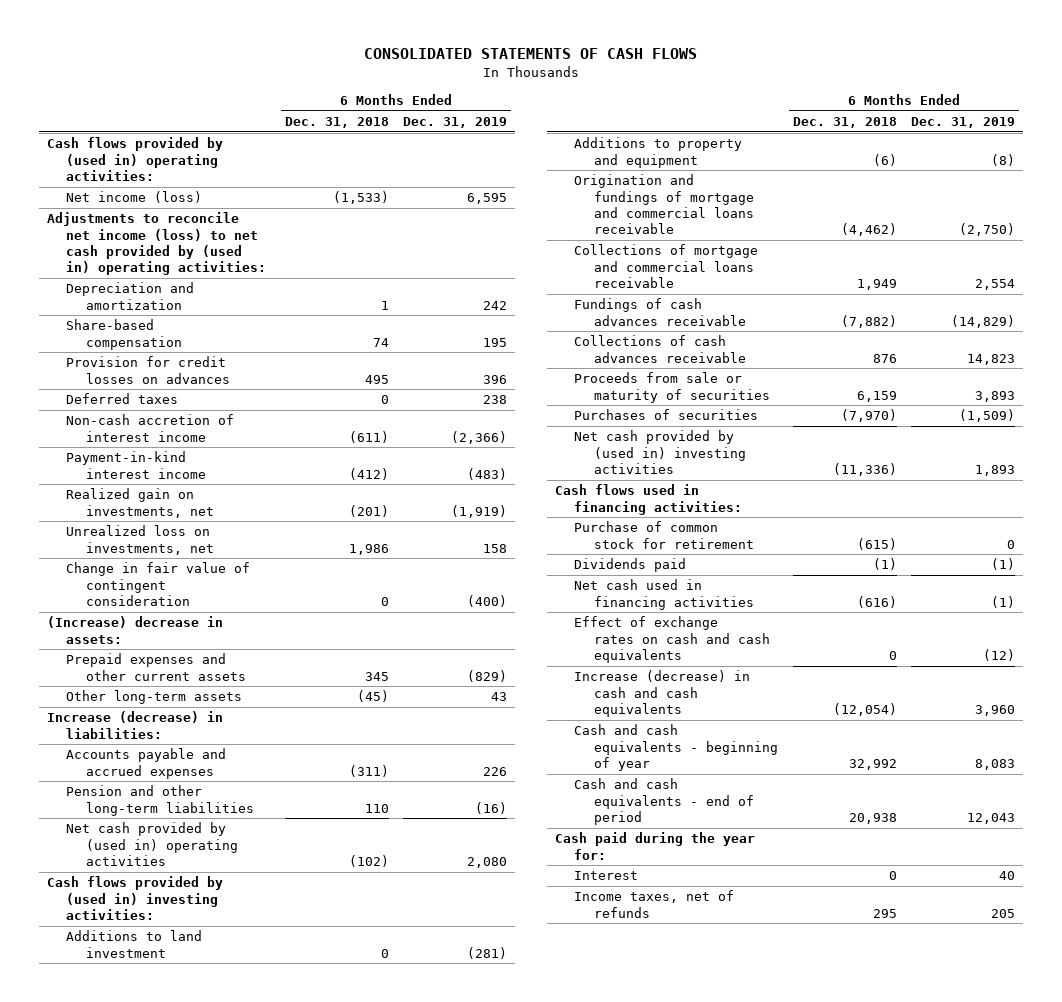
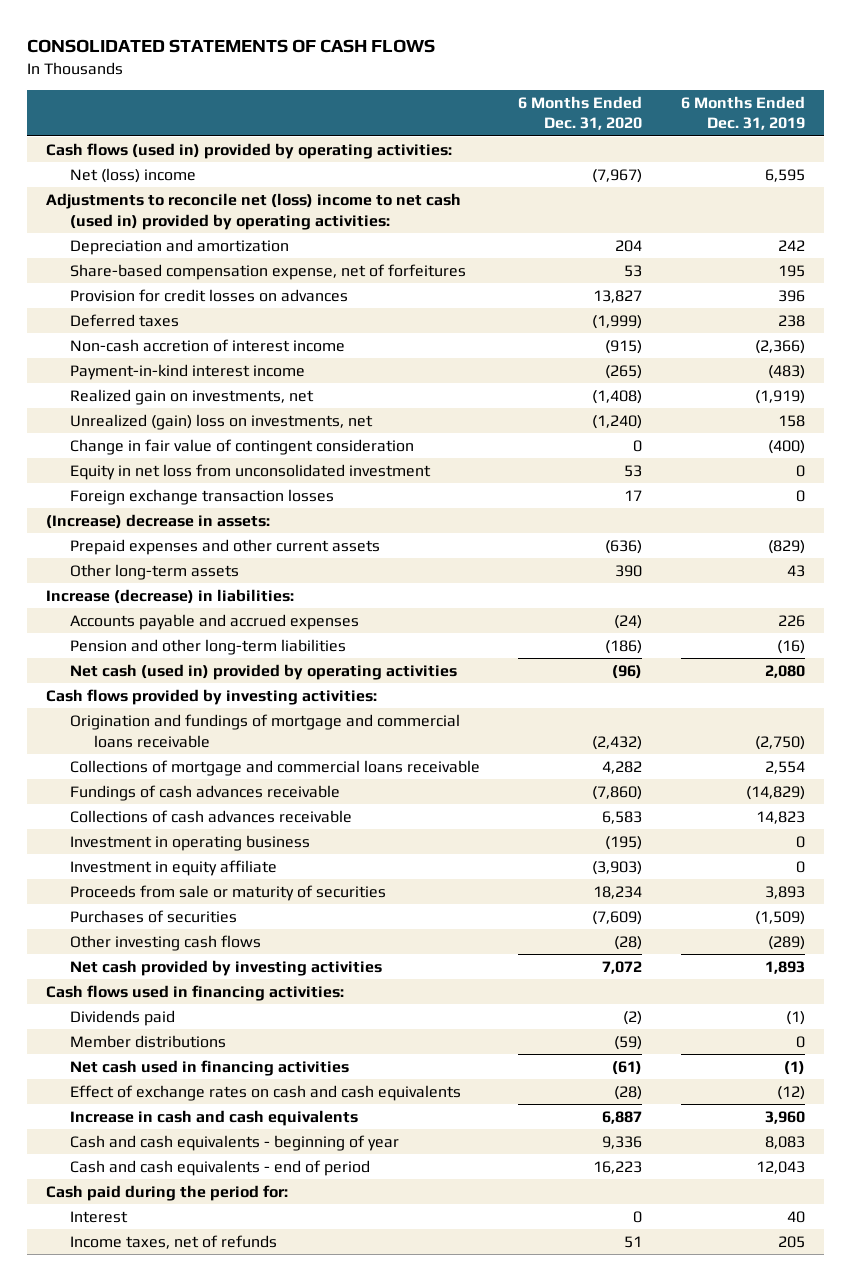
- | 6 Months Ended Dec. 31, 2018 | 6 Months Ended Dec. 31, 2019
+ | 6 Months Ended Dec. 31, 2020 | 6 Months Ended Dec. 31, 2019
- Cash flows provided by (used in) operating activities:
- Net income (loss) | (1,533) | 6,595
- Adjustments to reconcile net income (loss) to net cash provided by (used in) operating activities:
+ Cash flows (used in) provided by operating activities:
+ Net (loss) income | (7,967) | 6,595
+ Adjustments to reconcile net (loss) income to net cash (used in) provided by operating activities:
- Share-based compensation | 74 | 195
+ Share-based compensation expense, net of forfeitures | 53 | 195
- Unrealized loss on investments, net | 1,986 | 158
+ Unrealized (gain) loss on investments, net | (1,240) | 158
+ Equity in net loss from unconsolidated investment | 53 | 0
+ Foreign exchange transaction losses | 17 | 0
- Net cash provided by (used in) operating activities | (102) | 2,080
- Cash flows provided by (used in) investing activities:
- Additions to land investment | 0 | (281)
- Additions to property and equipment | (6) | (8)
+ Net cash (used in) provided by operating activities | (96) | 2,080
+ Cash flows provided by investing activities:
+ Investment in operating business | (195) | 0
+ Investment in equity affiliate | (3,903) | 0
- Net cash provided by (used in) investing activities | (11,336) | 1,893
+ Other investing cash flows | (28) | (289)
+ Net cash provided by investing activities | 7,072 | 1,893
- Purchase of common stock for retirement | (615) | 0
+ Member distributions | (59) | 0
- Increase (decrease) in cash and cash equivalents | (12,054) | 3,960
+ Increase in cash and cash equivalents | 6,887 | 3,960
- Cash paid during the year for:
+ Cash paid during the period for:

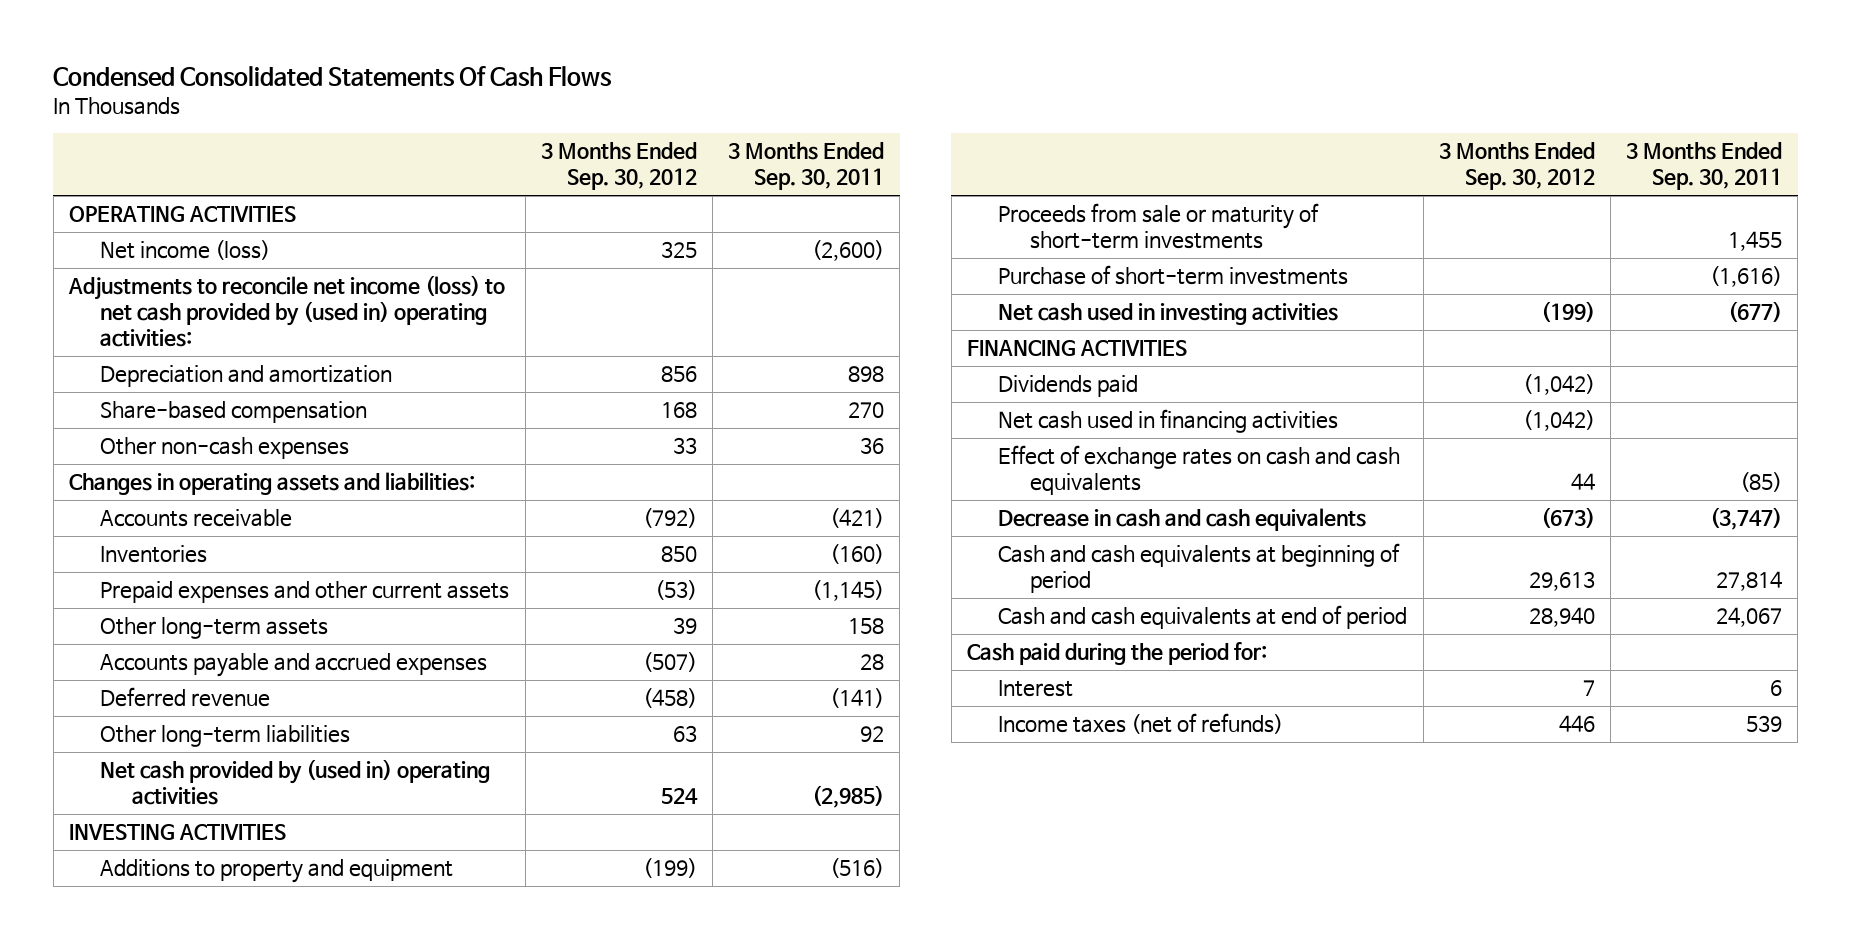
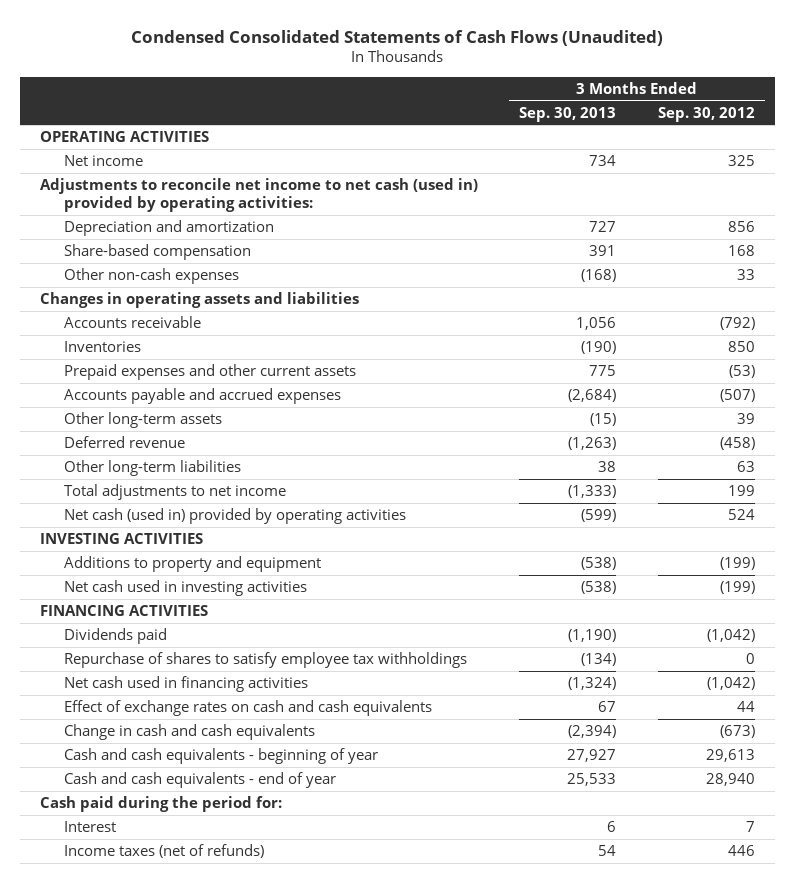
- Condensed Consolidated Statements Of Cash Flows
+ Condensed Consolidated Statements of Cash Flows (Unaudited)
- | 3 Months Ended Sep. 30, 2012 | 3 Months Ended Sep. 30, 2011
+ | 3 Months Ended Sep. 30, 2013 | 3 Months Ended Sep. 30, 2012
- Net income (loss) | 325 | (2,600)
- Adjustments to reconcile net income (loss) to net cash provided by (used in) operating activities:
+ Net income | 734 | 325
+ Adjustments to reconcile net income to net cash (used in) provided by operating activities:
- Changes in operating assets and liabilities:
+ Changes in operating assets and liabilities
moved down: Other long-term assets | (15) | 39
- Net cash provided by (used in) operating activities | 524 | (2,985)
+ Total adjustments to net income | (1,333) | 199
+ Net cash (used in) provided by operating activities | (599) | 524
- Proceeds from sale or maturity of short-term investments | | 1,455
- Purchase of short-term investments | | (1,616)
+ Repurchase of shares to satisfy employee tax withholdings | (134) | 0
- Decrease in cash and cash equivalents | (673) | (3,747)
- Cash and cash equivalents at beginning of period | 29,613 | 27,814
- Cash and cash equivalents at end of period | 28,940 | 24,067
+ Change in cash and cash equivalents | (2,394) | (673)
+ Cash and cash equivalents - beginning of year | 27,927 | 29,613
+ Cash and cash equivalents - end of year | 25,533 | 28,940

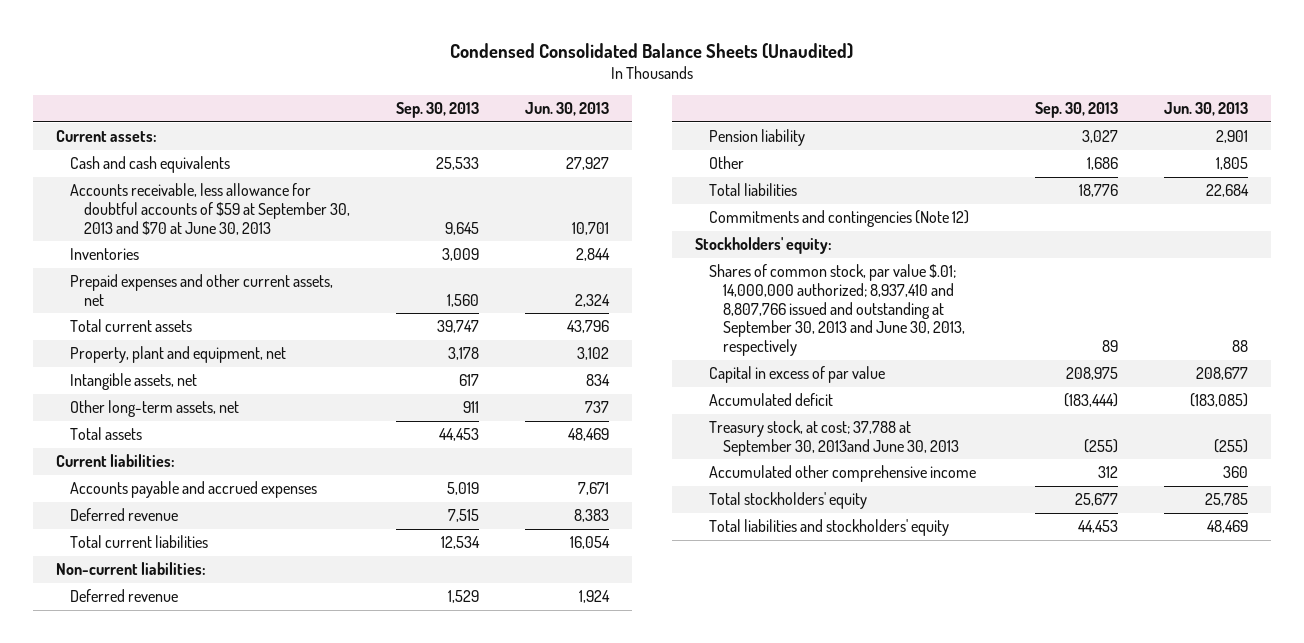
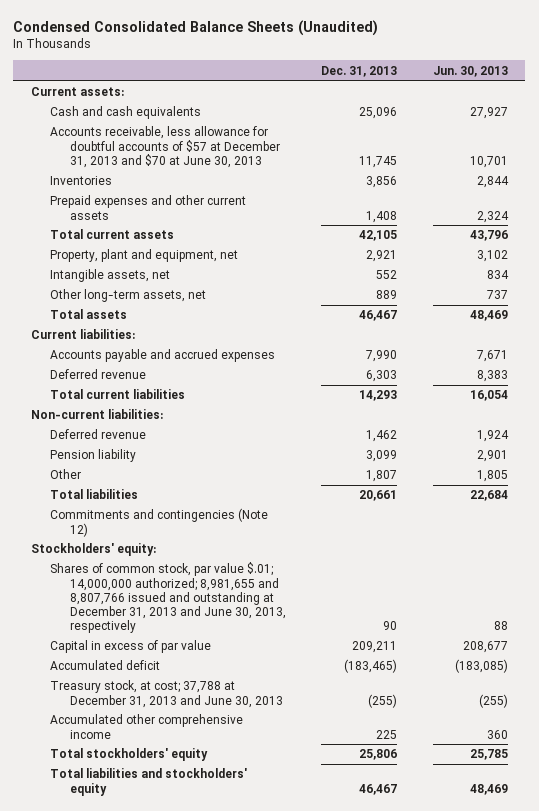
- | Sep. 30, 2013 | Jun. 30, 2013
+ | Dec. 31, 2013 | Jun. 30, 2013
- Accounts receivable, less allowance for doubtful accounts of $59 at September 30, 2013 and $70 at June 30, 2013 | 9,645 | 10,701
+ Accounts receivable, less allowance for doubtful accounts of $57 at December 31, 2013 and $70 at June 30, 2013 | 11,745 | 10,701
- Prepaid expenses and other current assets, net | 1,560 | 2,324
+ Prepaid expenses and other current assets | 1,408 | 2,324
- Shares of common stock, par value $.01; 14,000,000 authorized; 8,937,410 and 8,807,766 issued and outstanding at September 30, 2013 and June 30, 2013, respectively | 89 | 88
+ Shares of common stock, par value $.01; 14,000,000 authorized; 8,981,655 and 8,807,766 issued and outstanding at December 31, 2013 and June 30, 2013, respectively | 90 | 88
- Treasury stock, at cost; 37,788 at September 30, 2013and June 30, 2013 | (255) | (255)
+ Treasury stock, at cost; 37,788 at December 31, 2013 and June 30, 2013 | (255) | (255)

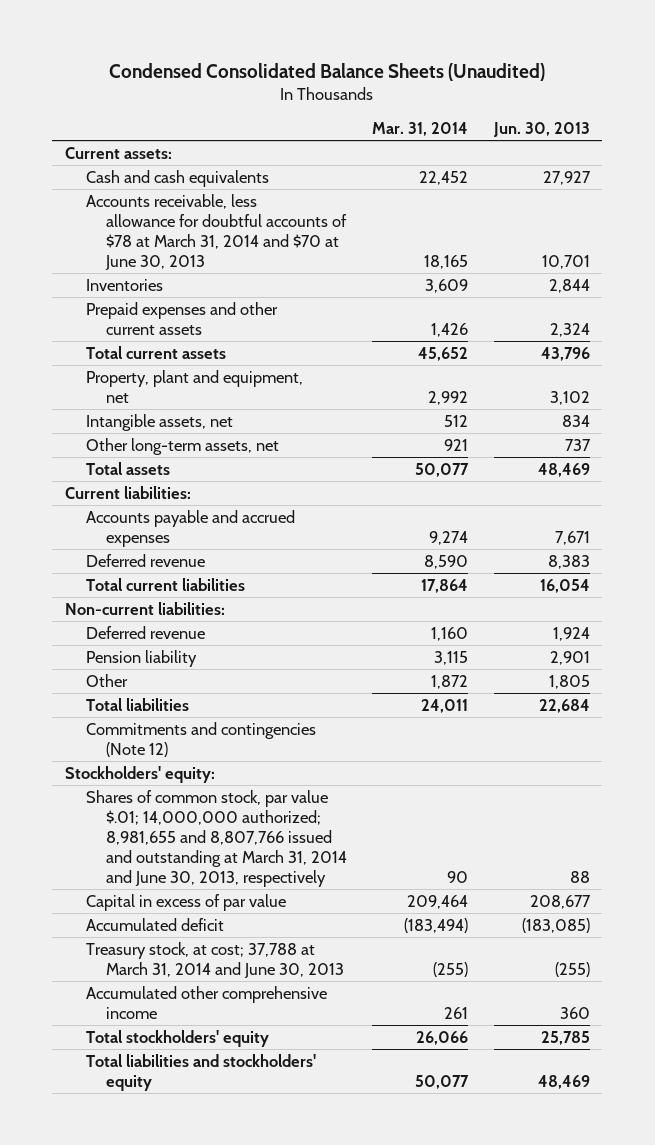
- | Dec. 31, 2013 | Jun. 30, 2013
+ | Mar. 31, 2014 | Jun. 30, 2013
- Accounts receivable, less allowance for doubtful accounts of $57 at December 31, 2013 and $70 at June 30, 2013 | 11,745 | 10,701
+ Accounts receivable, less allowance for doubtful accounts of $78 at March 31, 2014 and $70 at June 30, 2013 | 18,165 | 10,701
- Shares of common stock, par value $.01; 14,000,000 authorized; 8,981,655 and 8,807,766 issued and outstanding at December 31, 2013 and June 30, 2013, respectively | 90 | 88
+ Shares of common stock, par value $.01; 14,000,000 authorized; 8,981,655 and 8,807,766 issued and outstanding at March 31, 2014 and June 30, 2013, respectively | 90 | 88
- Treasury stock, at cost; 37,788 at December 31, 2013 and June 30, 2013 | (255) | (255)
+ Treasury stock, at cost; 37,788 at March 31, 2014 and June 30, 2013 | (255) | (255)

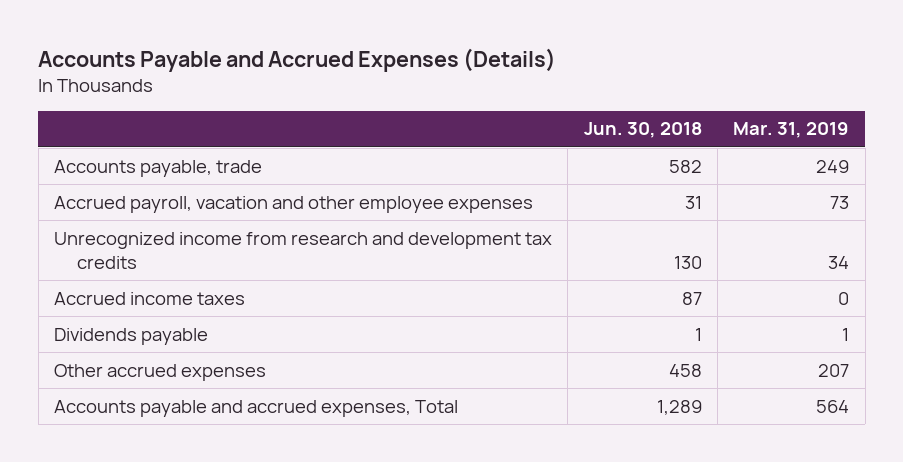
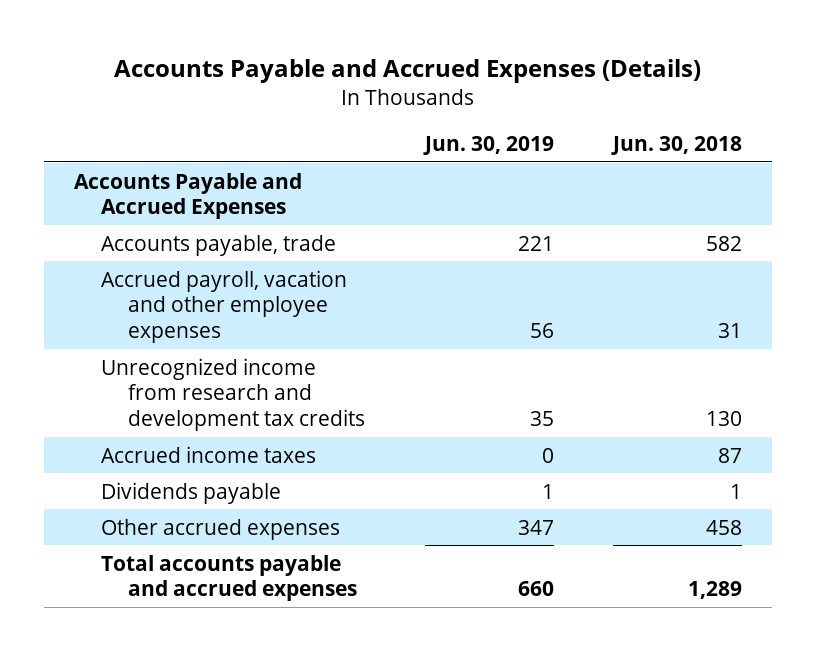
- | Jun. 30, 2018 | Mar. 31, 2019
+ | Jun. 30, 2019 | Jun. 30, 2018
+ Accounts Payable and Accrued Expenses
- Accounts payable and accrued expenses, Total | 1,289 | 564
+ Total accounts payable and accrued expenses | 660 | 1,289

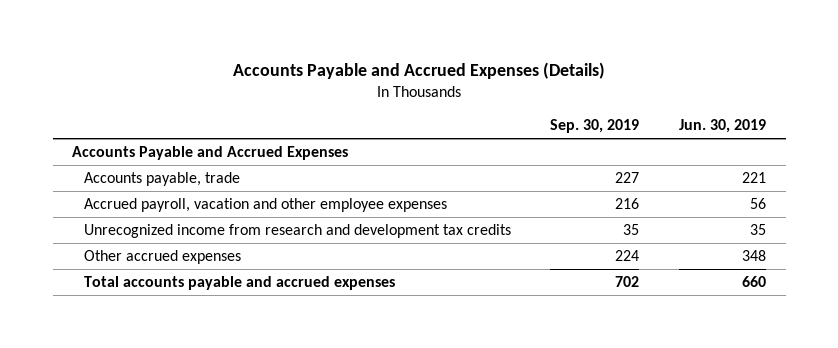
- | Jun. 30, 2019 | Jun. 30, 2018
+ | Sep. 30, 2019 | Jun. 30, 2019
- Accrued income taxes | 0 | 87
- Dividends payable | 1 | 1
- Other accrued expenses | 347 | 458
+ Other accrued expenses | 224 | 348

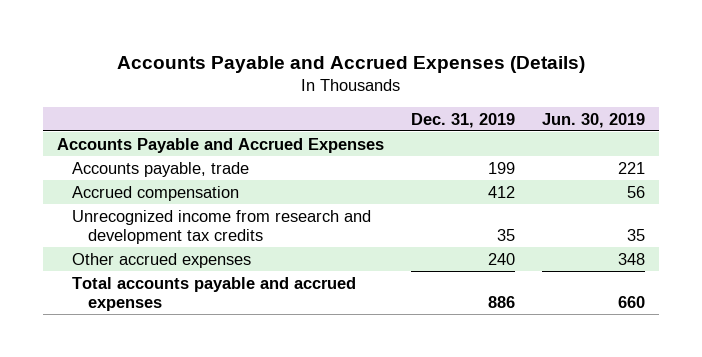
- | Sep. 30, 2019 | Jun. 30, 2019
+ | Dec. 31, 2019 | Jun. 30, 2019
- Accrued payroll, vacation and other employee expenses | 216 | 56
+ Accrued compensation | 412 | 56

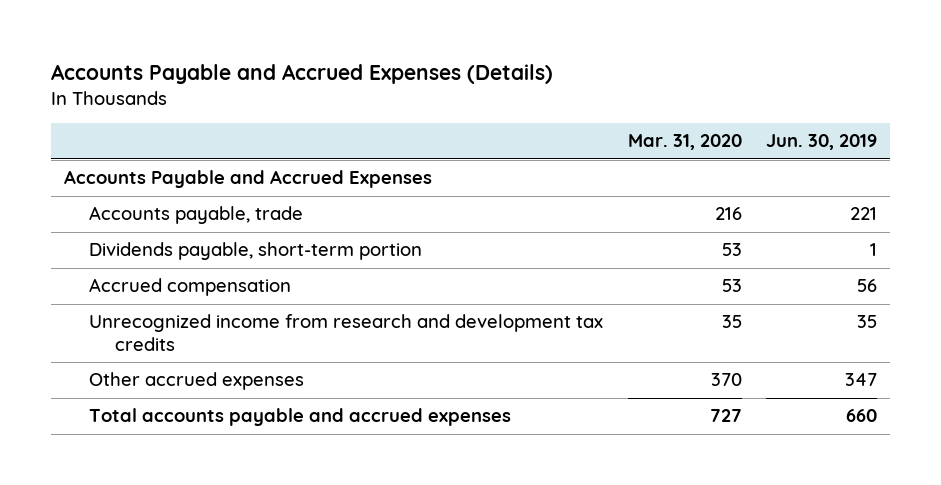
- | Dec. 31, 2019 | Jun. 30, 2019
+ | Mar. 31, 2020 | Jun. 30, 2019
+ Dividends payable, short-term portion | 53 | 1
- Other accrued expenses | 240 | 348
+ Other accrued expenses | 370 | 347

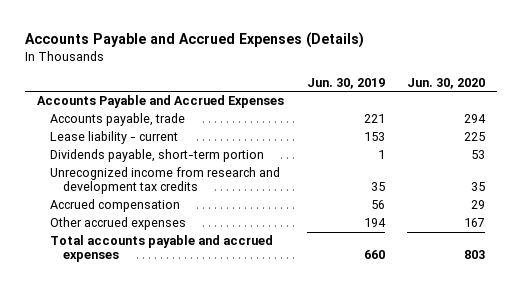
- | Mar. 31, 2020 | Jun. 30, 2019
+ | Jun. 30, 2019 | Jun. 30, 2020
+ Lease liability - current | 153 | 225
- Other accrued expenses | 370 | 347
moved down: Accrued compensation | 56 | 29
+ Other accrued expenses | 194 | 167

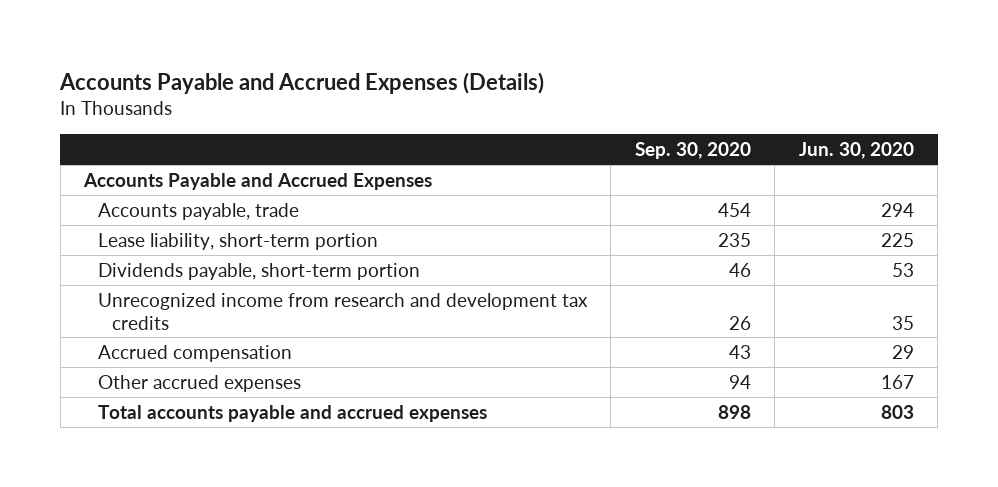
- | Jun. 30, 2019 | Jun. 30, 2020
+ | Sep. 30, 2020 | Jun. 30, 2020
- Lease liability - current | 153 | 225
+ Lease liability, short-term portion | 235 | 225

